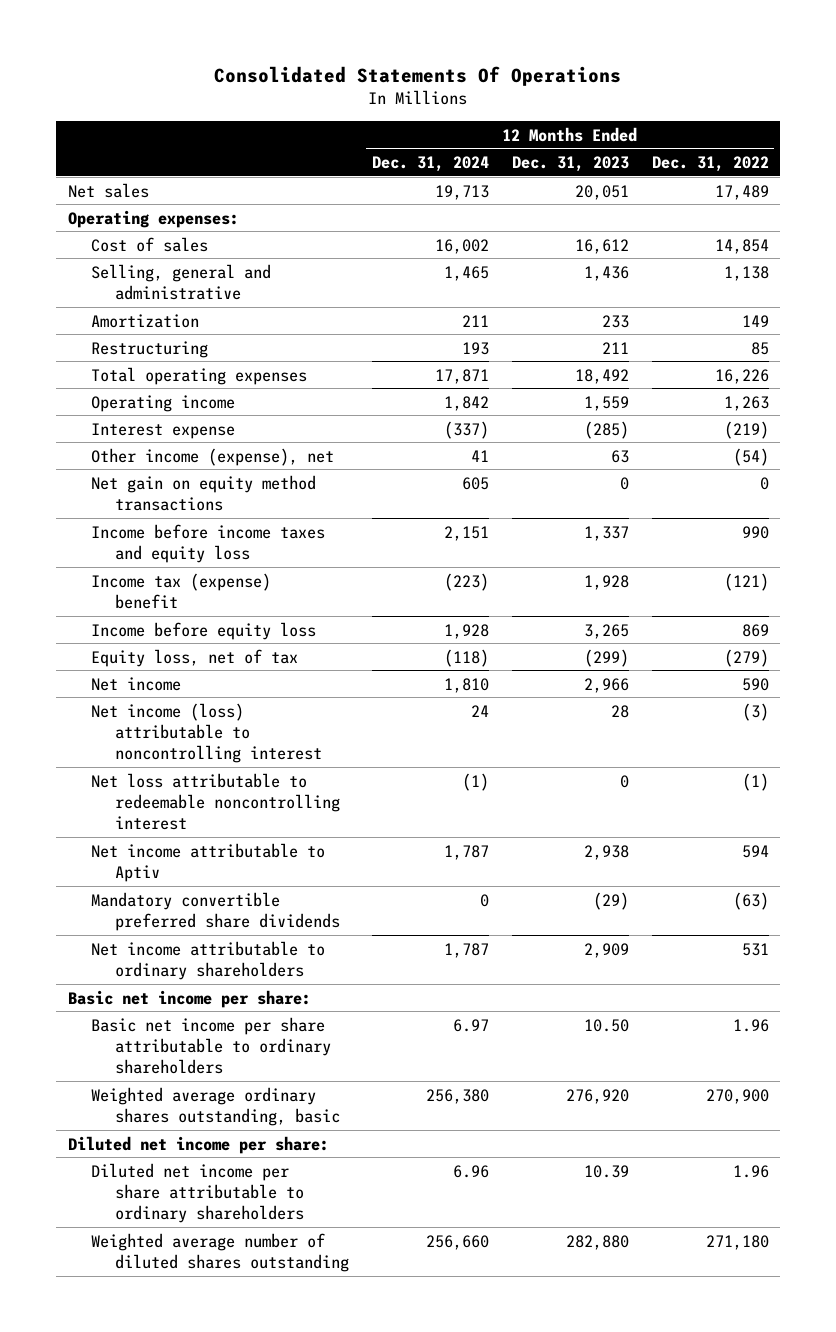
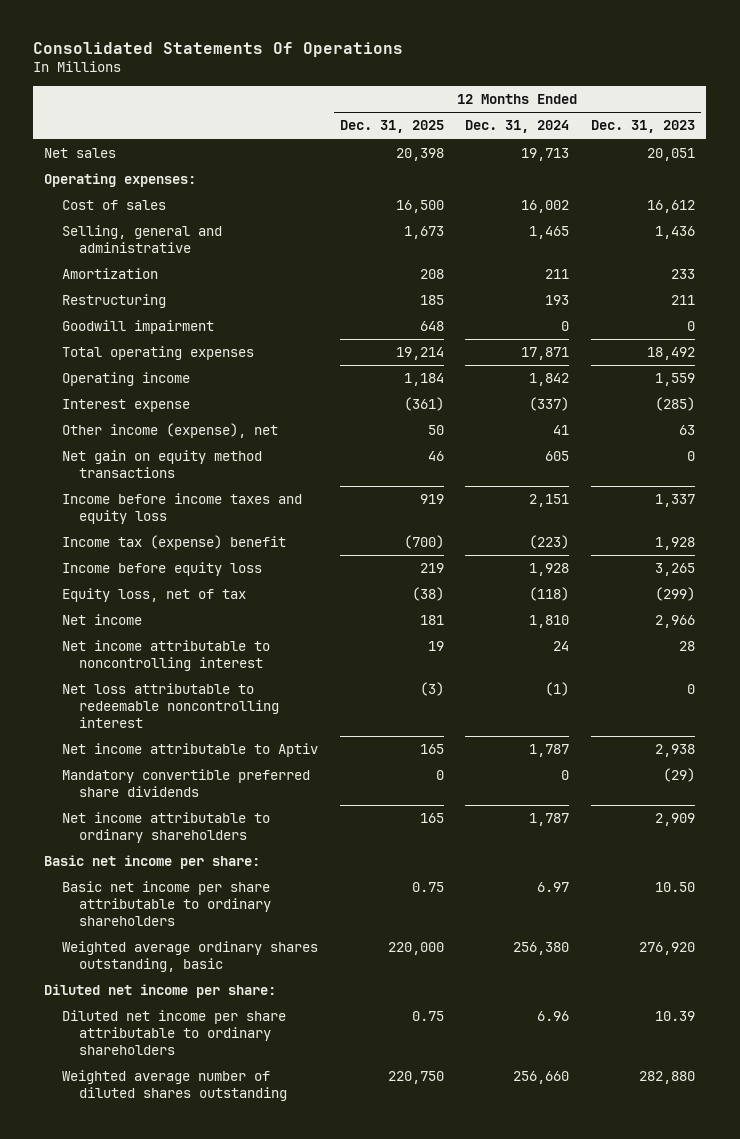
- | 12 Months Ended Dec. 31, 2024 | 12 Months Ended Dec. 31, 2023 | 12 Months Ended Dec. 31, 2022
+ | 12 Months Ended Dec. 31, 2025 | 12 Months Ended Dec. 31, 2024 | 12 Months Ended Dec. 31, 2023
+ Goodwill impairment | 648 | 0 | 0
- Net income (loss) attributable to noncontrolling interest | 24 | 28 | (3)
+ Net income attributable to noncontrolling interest | 19 | 24 | 28

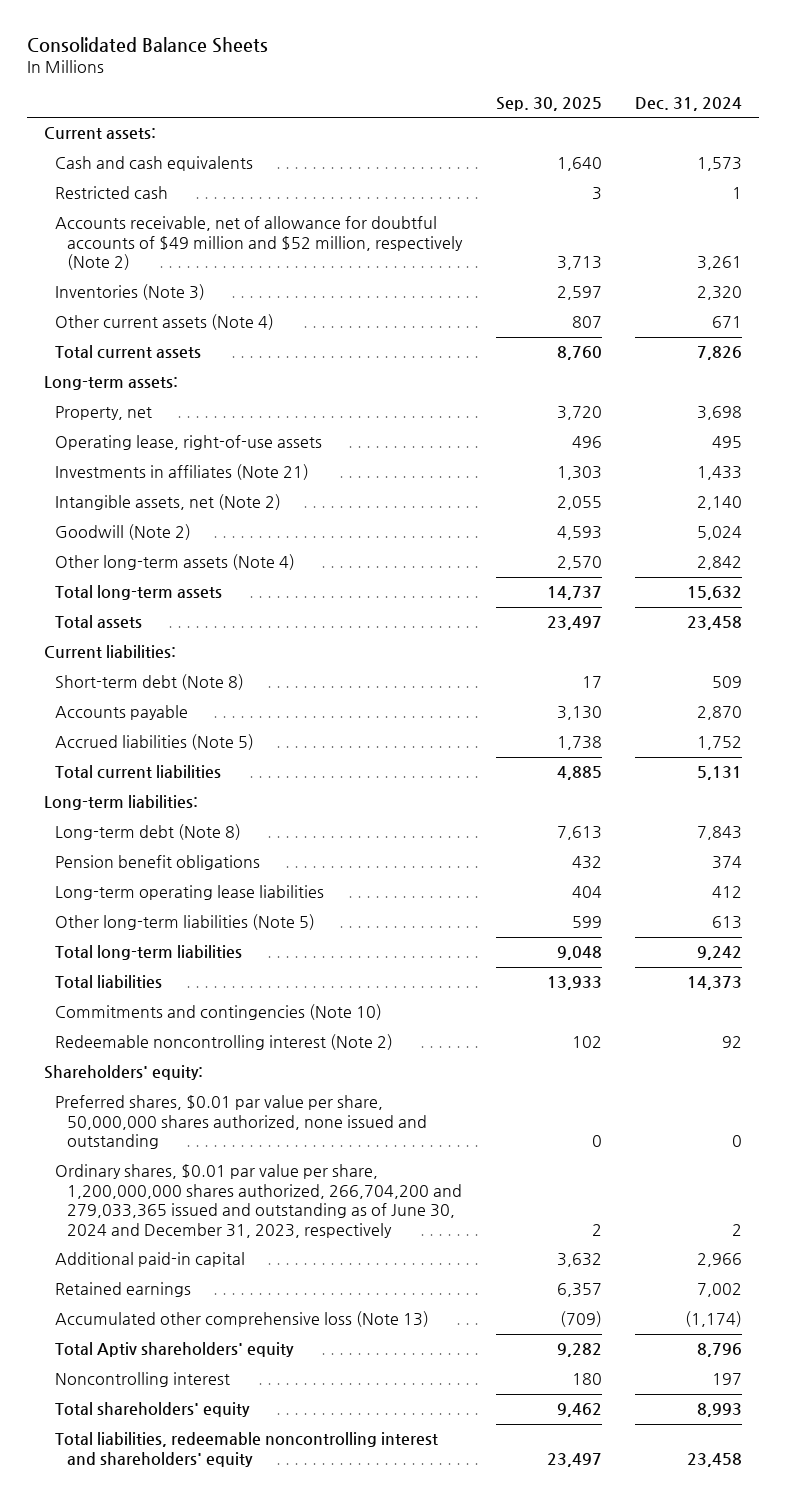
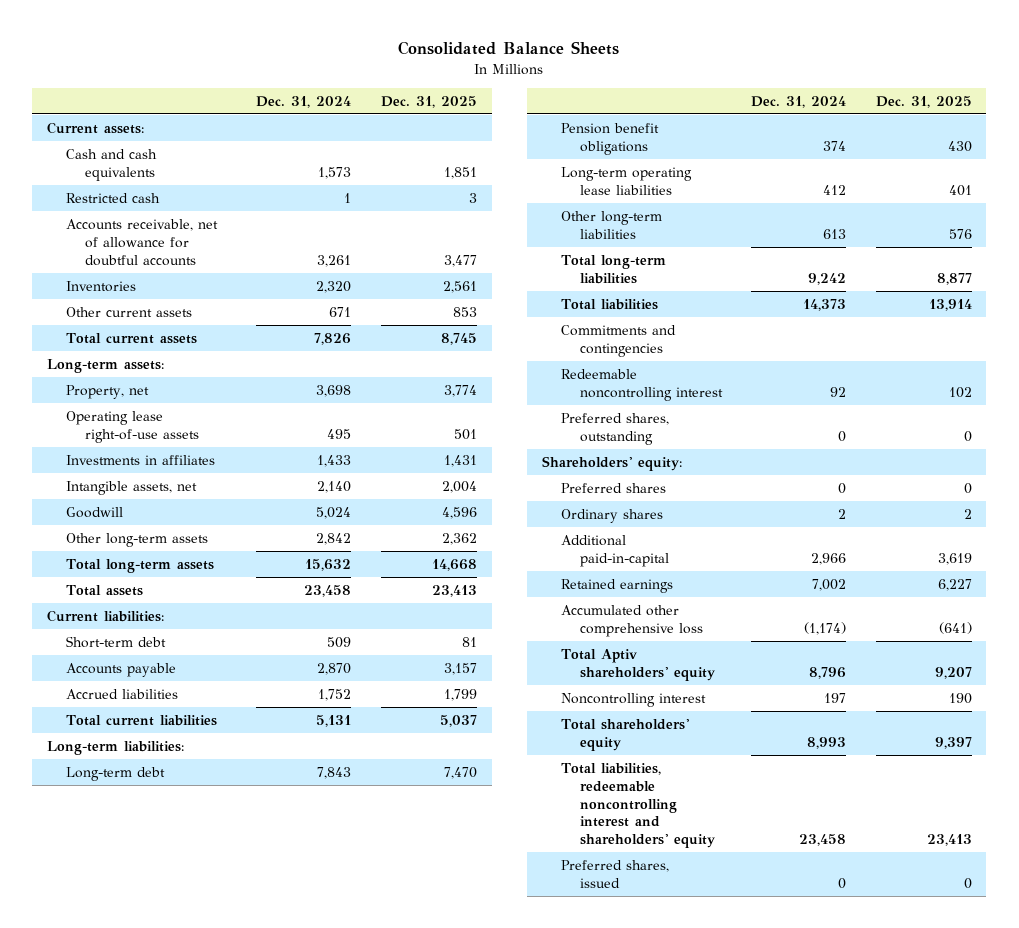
- | Sep. 30, 2025 | Dec. 31, 2024
+ | Dec. 31, 2024 | Dec. 31, 2025
- Accounts receivable, net of allowance for doubtful accounts of $49 million and $52 million, respectively (Note 2) | 3,713 | 3,261
- Inventories (Note 3) | 2,597 | 2,320
- Other current assets (Note 4) | 807 | 671
+ Accounts receivable, net of allowance for doubtful accounts | 3,261 | 3,477
+ Inventories | 2,320 | 2,561
+ Other current assets | 671 | 853
- Operating lease, right-of-use assets | 496 | 495
- Investments in affiliates (Note 21) | 1,303 | 1,433
- Intangible assets, net (Note 2) | 2,055 | 2,140
- Goodwill (Note 2) | 4,593 | 5,024
- Other long-term assets (Note 4) | 2,570 | 2,842
+ Operating lease right-of-use assets | 495 | 501
+ Investments in affiliates | 1,433 | 1,431
+ Intangible assets, net | 2,140 | 2,004
+ Goodwill | 5,024 | 4,596
+ Other long-term assets | 2,842 | 2,362
- Short-term debt (Note 8) | 17 | 509
+ Short-term debt | 509 | 81
- Accrued liabilities (Note 5) | 1,738 | 1,752
+ Accrued liabilities | 1,752 | 1,799
- Long-term debt (Note 8) | 7,613 | 7,843
+ Long-term debt | 7,843 | 7,470
- Other long-term liabilities (Note 5) | 599 | 613
+ Other long-term liabilities | 613 | 576
- Commitments and contingencies (Note 10)
- Redeemable noncontrolling interest (Note 2) | 102 | 92
+ Commitments and contingencies
+ Redeemable noncontrolling interest | 92 | 102
+ Preferred shares, outstanding | 0 | 0
- Preferred shares, $0.01 par value per share, 50,000,000 shares authorized, none issued and outstanding | 0 | 0
- Ordinary shares, $0.01 par value per share, 1,200,000,000 shares authorized, 266,704,200 and 279,033,365 issued and outstanding as of June 30, 2024 and December 31, 2023, respectively | 2 | 2
- Additional paid-in capital | 3,632 | 2,966
+ Preferred shares | 0 | 0
+ Ordinary shares | 2 | 2
+ Additional paid-in-capital | 2,966 | 3,619
- Accumulated other comprehensive loss (Note 13) | (709) | (1,174)
+ Accumulated other comprehensive loss | (1,174) | (641)
+ Preferred shares, issued | 0 | 0

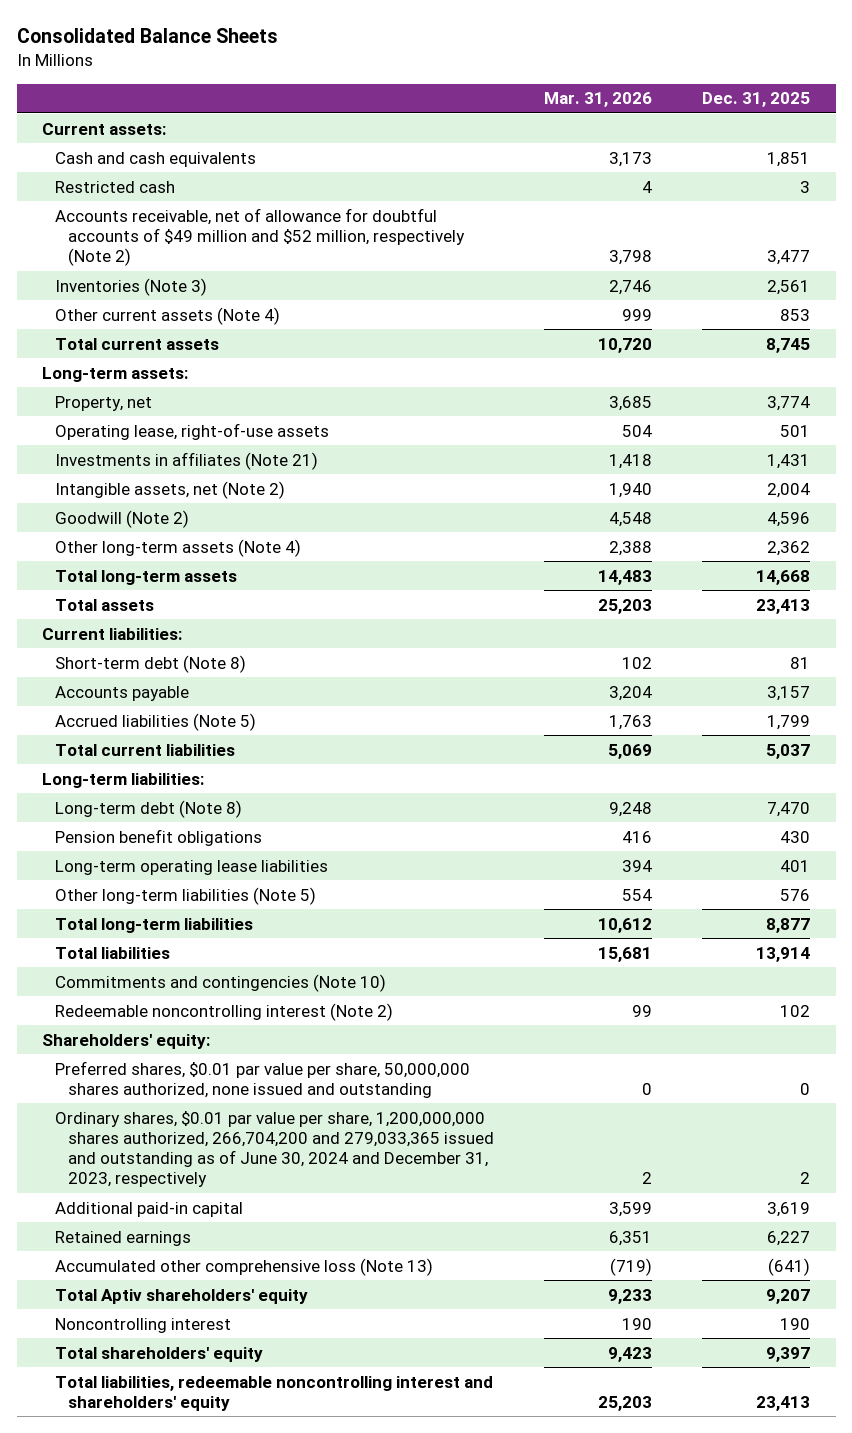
- | Dec. 31, 2024 | Dec. 31, 2025
+ | Mar. 31, 2026 | Dec. 31, 2025
- Accounts receivable, net of allowance for doubtful accounts | 3,261 | 3,477
- Inventories | 2,320 | 2,561
- Other current assets | 671 | 853
+ Accounts receivable, net of allowance for doubtful accounts of $49 million and $52 million, respectively (Note 2) | 3,798 | 3,477
+ Inventories (Note 3) | 2,746 | 2,561
+ Other current assets (Note 4) | 999 | 853
- Operating lease right-of-use assets | 495 | 501
- Investments in affiliates | 1,433 | 1,431
- Intangible assets, net | 2,140 | 2,004
- Goodwill | 5,024 | 4,596
- Other long-term assets | 2,842 | 2,362
+ Operating lease, right-of-use assets | 504 | 501
+ Investments in affiliates (Note 21) | 1,418 | 1,431
+ Intangible assets, net (Note 2) | 1,940 | 2,004
+ Goodwill (Note 2) | 4,548 | 4,596
+ Other long-term assets (Note 4) | 2,388 | 2,362
- Short-term debt | 509 | 81
+ Short-term debt (Note 8) | 102 | 81
- Accrued liabilities | 1,752 | 1,799
+ Accrued liabilities (Note 5) | 1,763 | 1,799
- Long-term debt | 7,843 | 7,470
+ Long-term debt (Note 8) | 9,248 | 7,470
- Other long-term liabilities | 613 | 576
+ Other long-term liabilities (Note 5) | 554 | 576
- Commitments and contingencies
- Redeemable noncontrolling interest | 92 | 102
- Preferred shares, outstanding | 0 | 0
+ Commitments and contingencies (Note 10)
+ Redeemable noncontrolling interest (Note 2) | 99 | 102
- Preferred shares | 0 | 0
- Ordinary shares | 2 | 2
- Additional paid-in-capital | 2,966 | 3,619
+ Preferred shares, $0.01 par value per share, 50,000,000 shares authorized, none issued and outstanding | 0 | 0
+ Ordinary shares, $0.01 par value per share, 1,200,000,000 shares authorized, 266,704,200 and 279,033,365 issued and outstanding as of June 30, 2024 and December 31, 2023, respectively | 2 | 2
+ Additional paid-in capital | 3,599 | 3,619
- Accumulated other comprehensive loss | (1,174) | (641)
+ Accumulated other comprehensive loss (Note 13) | (719) | (641)
- Preferred shares, issued | 0 | 0

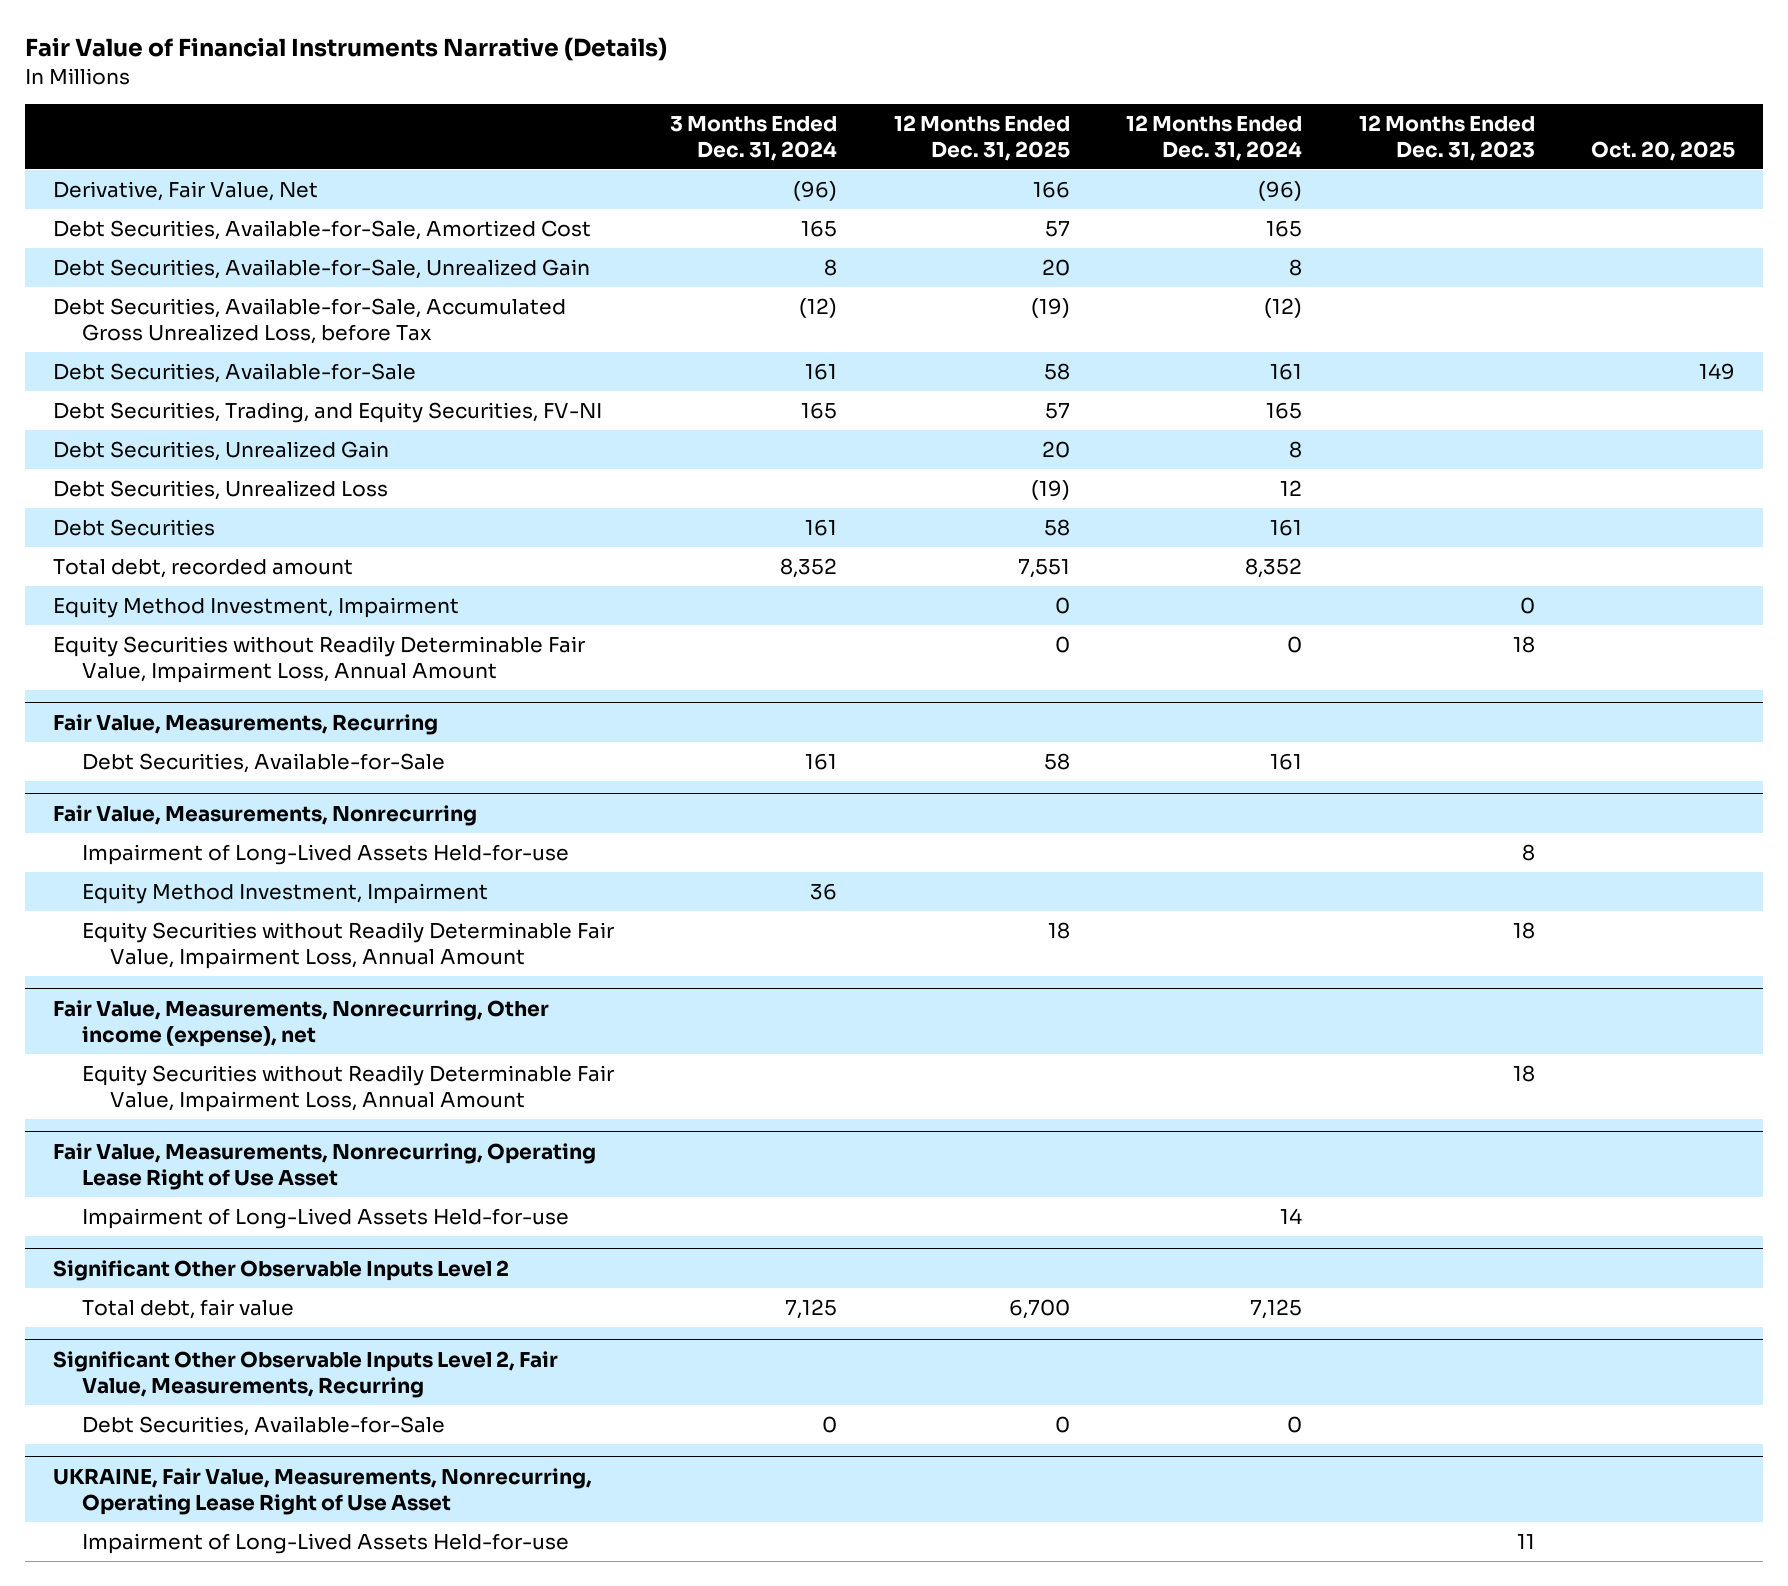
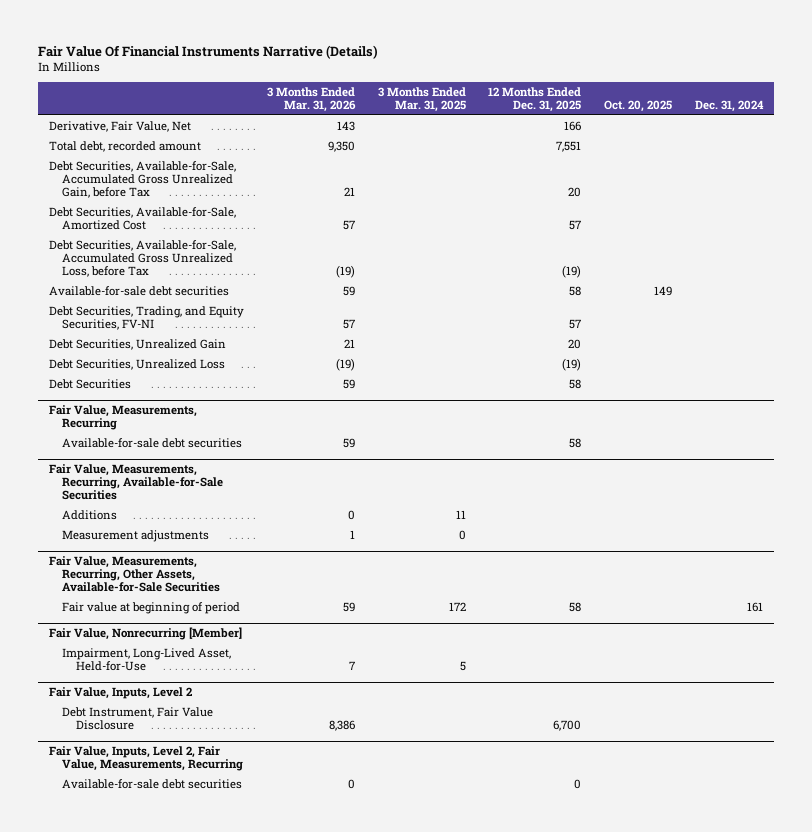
- Fair Value of Financial Instruments Narrative (Details)
+ Fair Value Of Financial Instruments Narrative (Details)
- | 3 Months Ended Dec. 31, 2024 | 12 Months Ended Dec. 31, 2025 | 12 Months Ended Dec. 31, 2024 | 12 Months Ended Dec. 31, 2023 | Oct. 20, 2025
+ | 3 Months Ended Mar. 31, 2026 | 3 Months Ended Mar. 31, 2025 | 12 Months Ended Dec. 31, 2025 | Oct. 20, 2025 | Dec. 31, 2024
moved up: Total debt, recorded amount | 9,350 | | 7,551 | |
+ Debt Securities, Available-for-Sale, Accumulated Gross Unrealized Gain, before Tax | 21 | | 20 | |
- Debt Securities, Available-for-Sale, Unrealized Gain | 8 | 20 | 8 | |
- Debt Securities, Available-for-Sale | 161 | 58 | 161 | | 149
+ Available-for-sale debt securities | 59 | | 58 | 149 |
- Equity Method Investment, Impairment | | 0 | | 0 |
- Equity Securities without Readily Determinable Fair Value, Impairment Loss, Annual Amount | | 0 | 0 | 18 |
@ Fair Value, Measurements, Recurring
- Debt Securities, Available-for-Sale | 161 | 58 | 161 | |
- Fair Value, Measurements, Nonrecurring
- Impairment of Long-Lived Assets Held-for-use | | | | 8 |
- Equity Method Investment, Impairment | 36 | | | |
- Equity Securities without Readily Determinable Fair Value, Impairment Loss, Annual Amount | | 18 | | 18 |
- Fair Value, Measurements, Nonrecurring, Other income (expense), net
- Equity Securities without Readily Determinable Fair Value, Impairment Loss, Annual Amount | | | | 18 |
- Fair Value, Measurements, Nonrecurring, Operating Lease Right of Use Asset
- Impairment of Long-Lived Assets Held-for-use | | | 14 | |
- Significant Other Observable Inputs Level 2
- Total debt, fair value | 7,125 | 6,700 | 7,125 | |
- Significant Other Observable Inputs Level 2, Fair Value, Measurements, Recurring
- Debt Securities, Available-for-Sale | 0 | 0 | 0 | |
- UKRAINE, Fair Value, Measurements, Nonrecurring, Operating Lease Right of Use Asset
- Impairment of Long-Lived Assets Held-for-use | | | | 11 |
@ Fair Value, Measurements, Recurring
+ Available-for-sale debt securities | 59 | | 58 | |
+ Fair Value, Measurements, Recurring, Available-for-Sale Securities
+ Additions | 0 | 11 | | |
+ Measurement adjustments | 1 | 0 | | |
+ Fair Value, Measurements, Recurring, Other Assets, Available-for-Sale Securities
+ Fair value at beginning of period | 59 | 172 | 58 | | 161
+ Fair Value, Nonrecurring [Member]
+ Impairment, Long-Lived Asset, Held-for-Use | 7 | 5 | | |
+ Fair Value, Inputs, Level 2
+ Debt Instrument, Fair Value Disclosure | 8,386 | | 6,700 | |
+ Fair Value, Inputs, Level 2, Fair Value, Measurements, Recurring
+ Available-for-sale debt securities | 0 | | 0 | |

